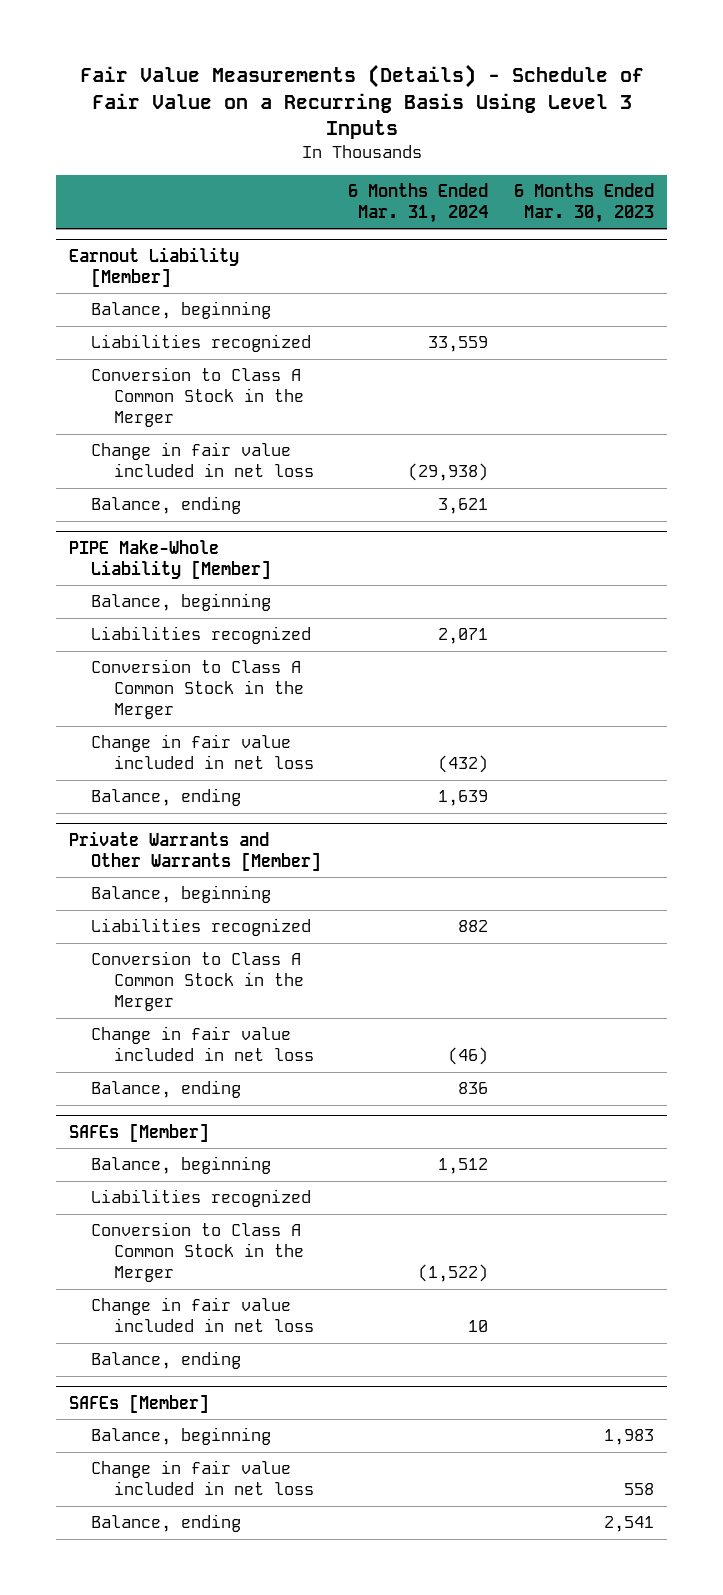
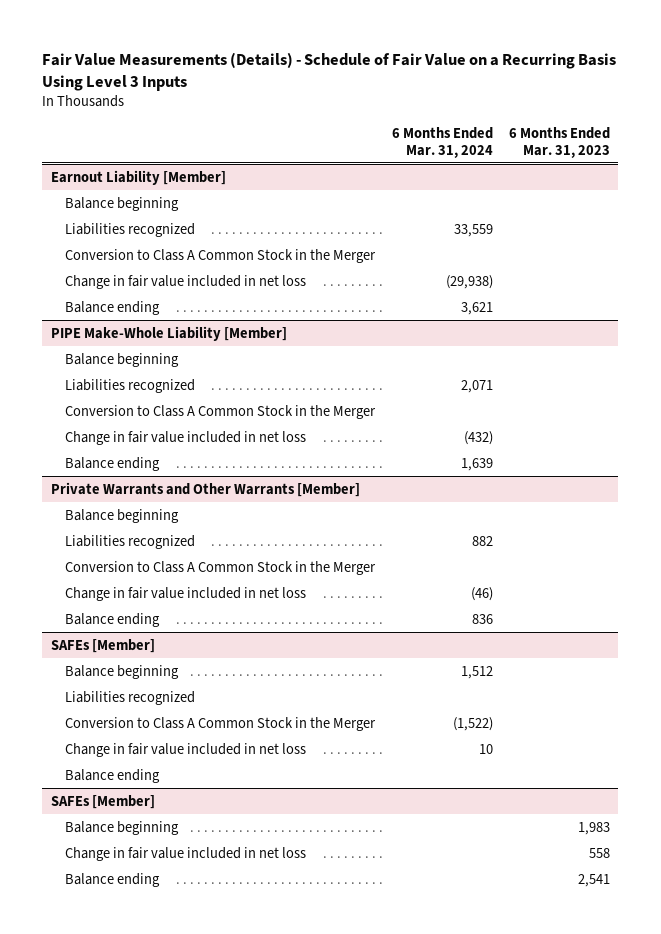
- | 6 Months Ended Mar. 31, 2024 | 6 Months Ended Mar. 30, 2023
+ | 6 Months Ended Mar. 31, 2024 | 6 Months Ended Mar. 31, 2023
@ Earnout Liability [Member]
- Balance, beginning
+ Balance beginning
- Balance, ending | 3,621 |
+ Balance ending | 3,621 |
@ PIPE Make-Whole Liability [Member]
- Balance, beginning
+ Balance beginning
- Balance, ending | 1,639 |
+ Balance ending | 1,639 |
@ Private Warrants and Other Warrants [Member]
- Balance, beginning
+ Balance beginning
- Balance, ending | 836 |
+ Balance ending | 836 |
@ SAFEs [Member]
- Balance, beginning | 1,512 |
+ Balance beginning | 1,512 |
- Balance, ending
+ Balance ending
- Balance, beginning | | 1,983
+ Balance beginning | | 1,983
- Balance, ending | | 2,541
+ Balance ending | | 2,541

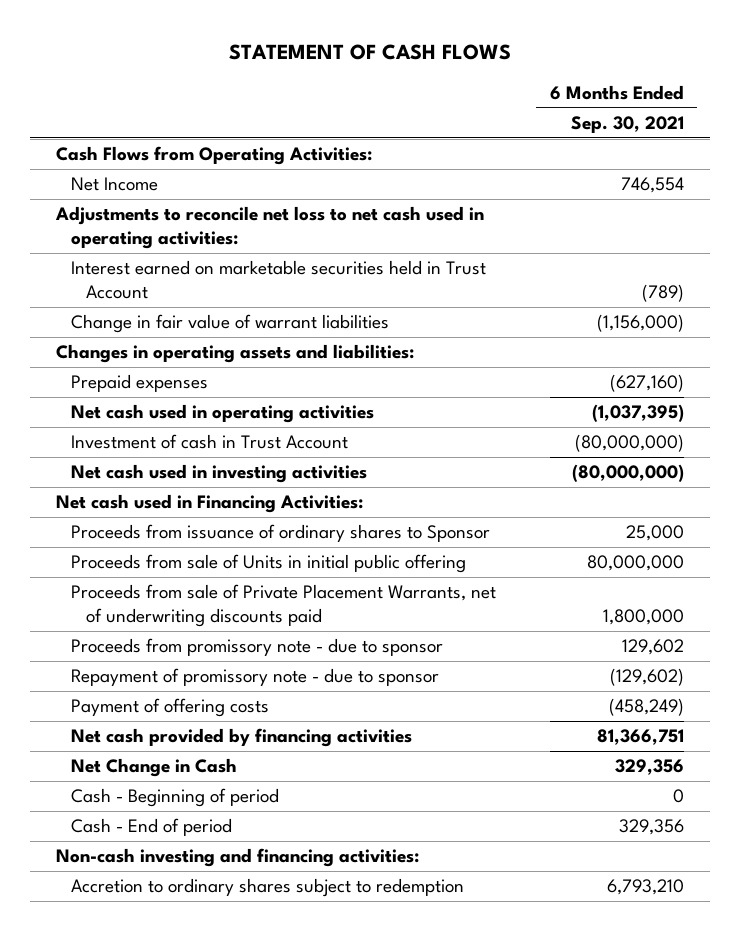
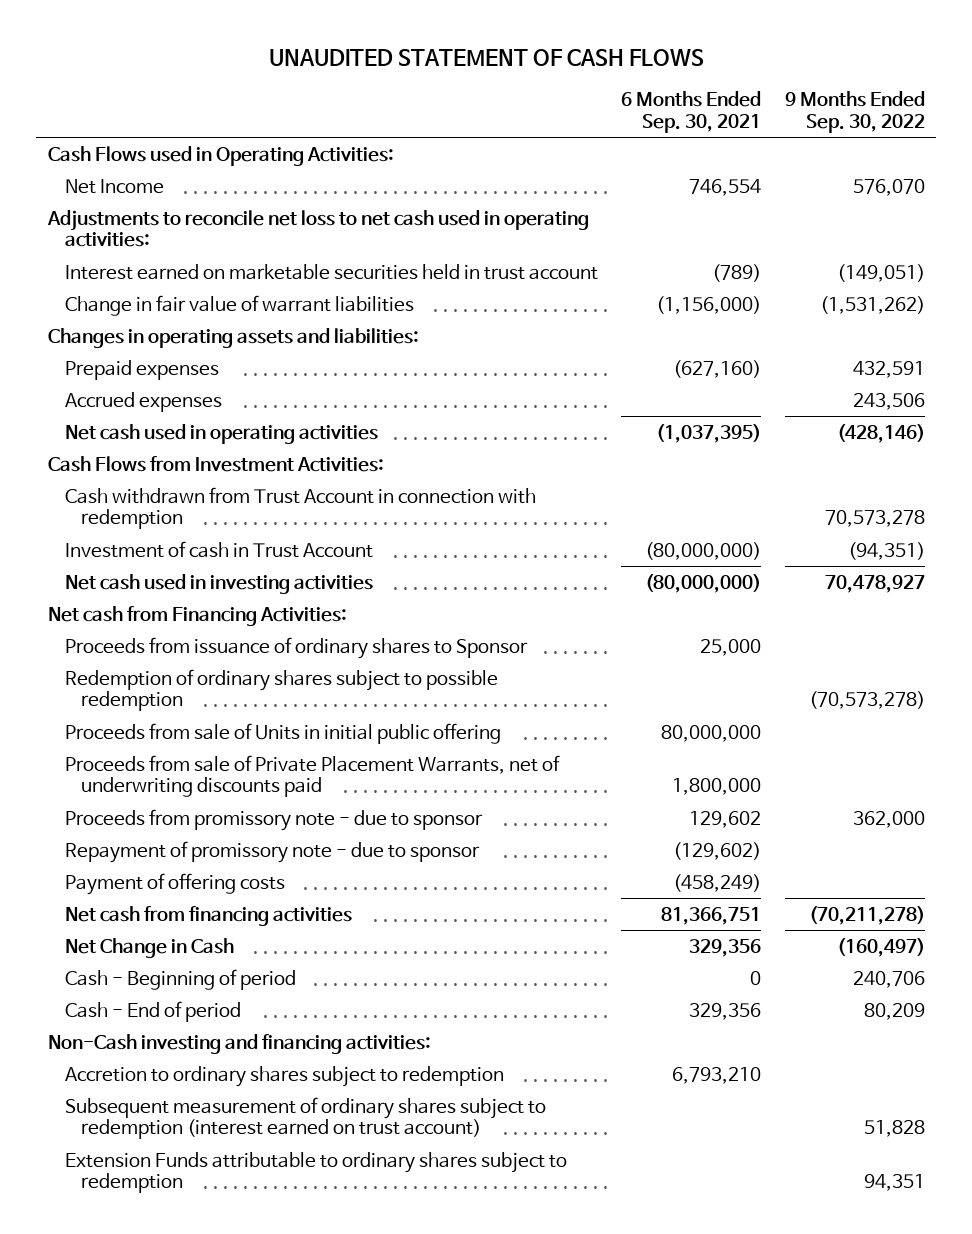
- STATEMENT OF CASH FLOWS
+ UNAUDITED STATEMENT OF CASH FLOWS
- | 6 Months Ended Sep. 30, 2021
+ | 6 Months Ended Sep. 30, 2021 | 9 Months Ended Sep. 30, 2022
- Cash Flows from Operating Activities:
+ Cash Flows used in Operating Activities:
- Interest earned on marketable securities held in Trust Account | (789)
+ Interest earned on marketable securities held in trust account | (789) | (149,051)
+ Accrued expenses | | 243,506
+ Cash Flows from Investment Activities:
+ Cash withdrawn from Trust Account in connection with redemption | | 70,573,278
- Net cash used in Financing Activities:
+ Net cash from Financing Activities:
+ Redemption of ordinary shares subject to possible redemption | | (70,573,278)
- Net cash provided by financing activities | 81,366,751
+ Net cash from financing activities | 81,366,751 | (70,211,278)
- Non-cash investing and financing activities:
+ Non-Cash investing and financing activities:
+ Subsequent measurement of ordinary shares subject to redemption (interest earned on trust account) | | 51,828
+ Extension Funds attributable to ordinary shares subject to redemption | | 94,351

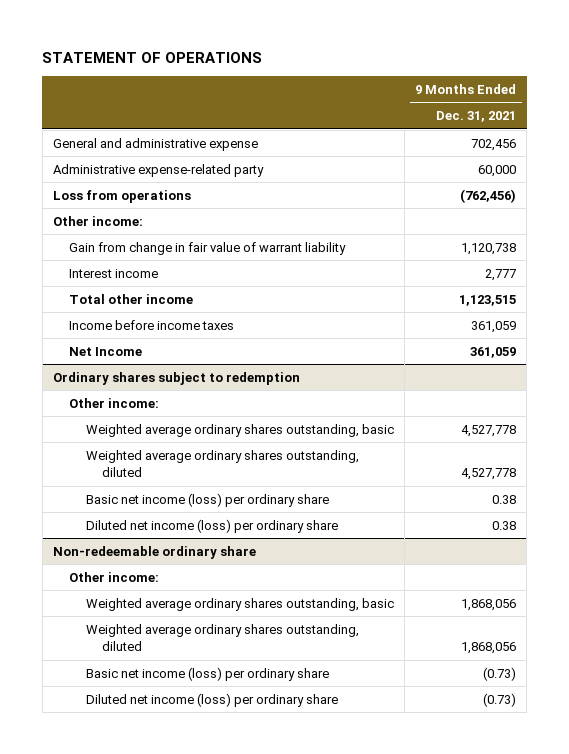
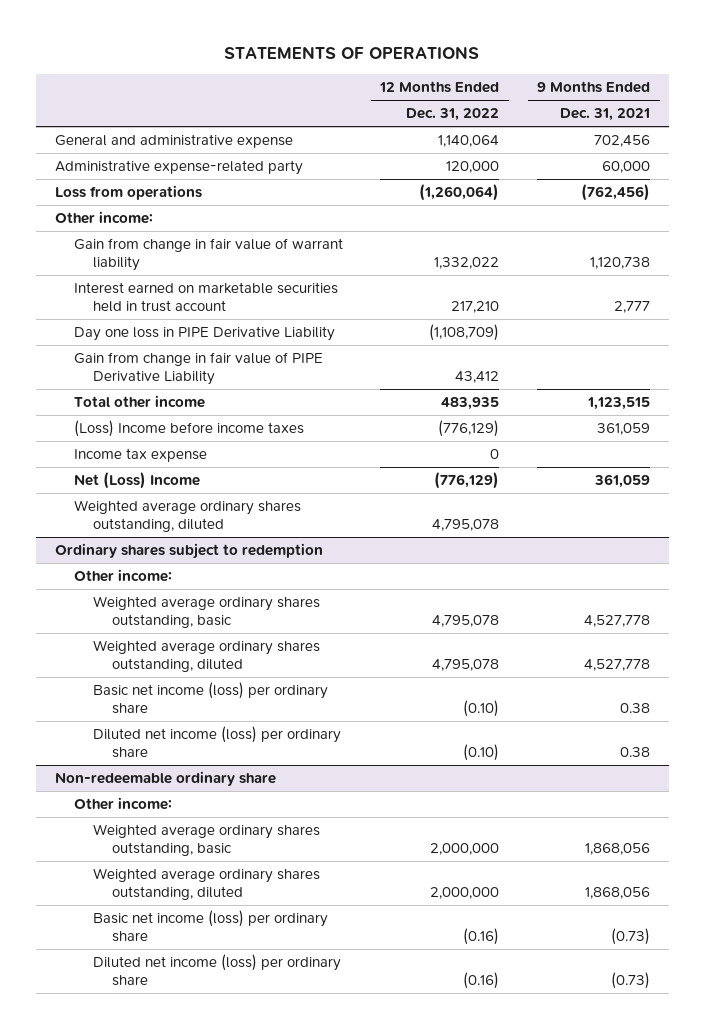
- STATEMENT OF OPERATIONS
+ STATEMENTS OF OPERATIONS
- | 9 Months Ended Dec. 31, 2021
+ | 12 Months Ended Dec. 31, 2022 | 9 Months Ended Dec. 31, 2021
- Interest income | 2,777
+ Interest earned on marketable securities held in trust account | 217,210 | 2,777
+ Day one loss in PIPE Derivative Liability | (1,108,709) |
+ Gain from change in fair value of PIPE Derivative Liability | 43,412 |
- Income before income taxes | 361,059
- Net Income | 361,059
+ (Loss) Income before income taxes | (776,129) | 361,059
+ Income tax expense | 0 |
+ Net (Loss) Income | (776,129) | 361,059
+ Weighted average ordinary shares outstanding, diluted | 4,795,078 |

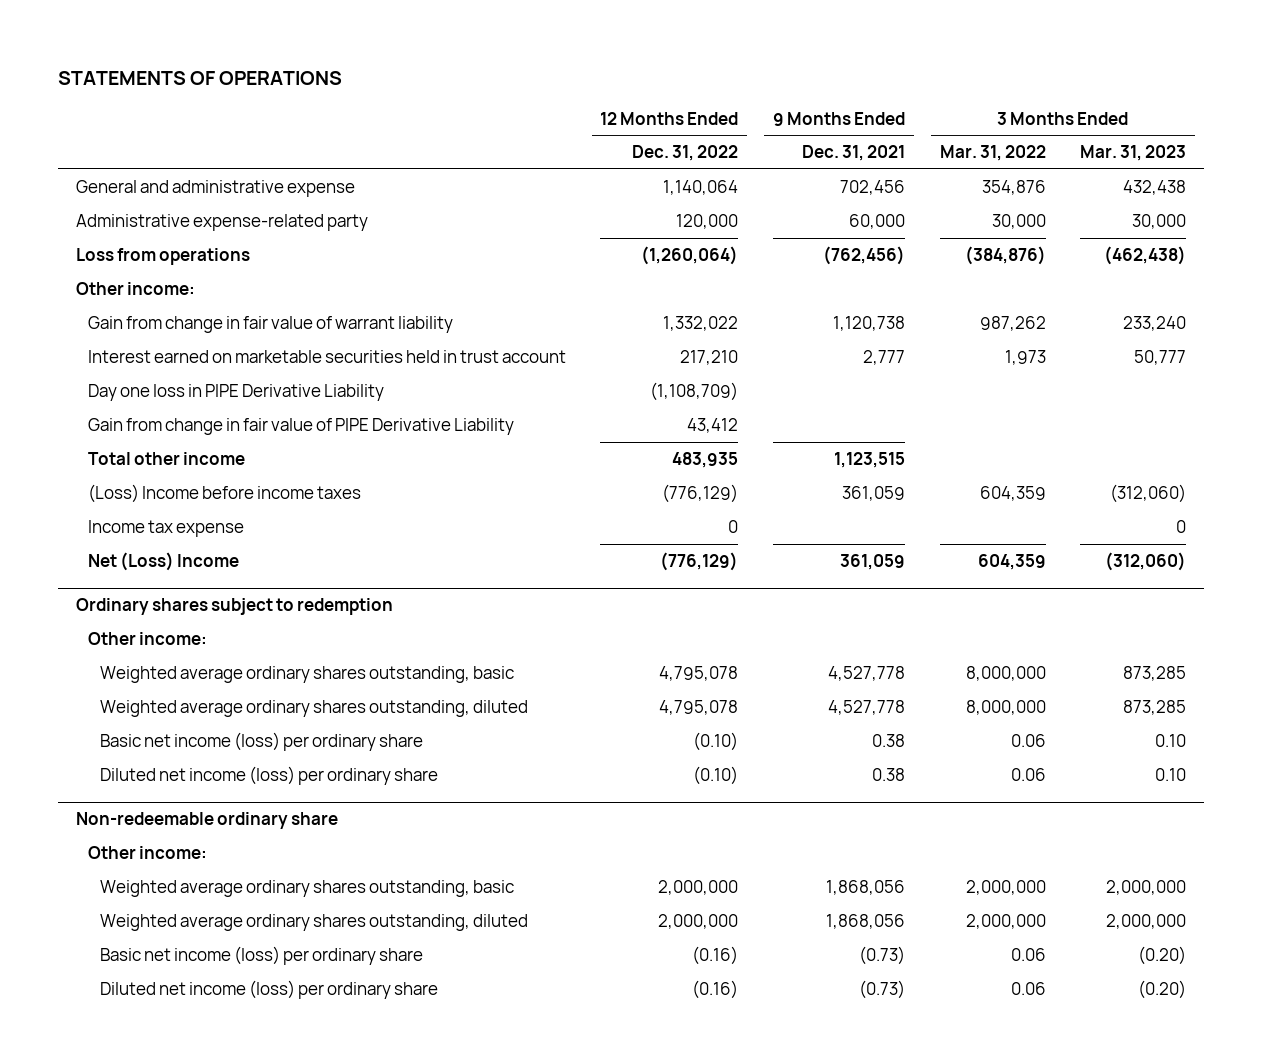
- | 12 Months Ended Dec. 31, 2022 | 9 Months Ended Dec. 31, 2021
+ | 12 Months Ended Dec. 31, 2022 | 9 Months Ended Dec. 31, 2021 | 3 Months Ended Mar. 31, 2022 | 3 Months Ended Mar. 31, 2023
- Weighted average ordinary shares outstanding, diluted | 4,795,078 |

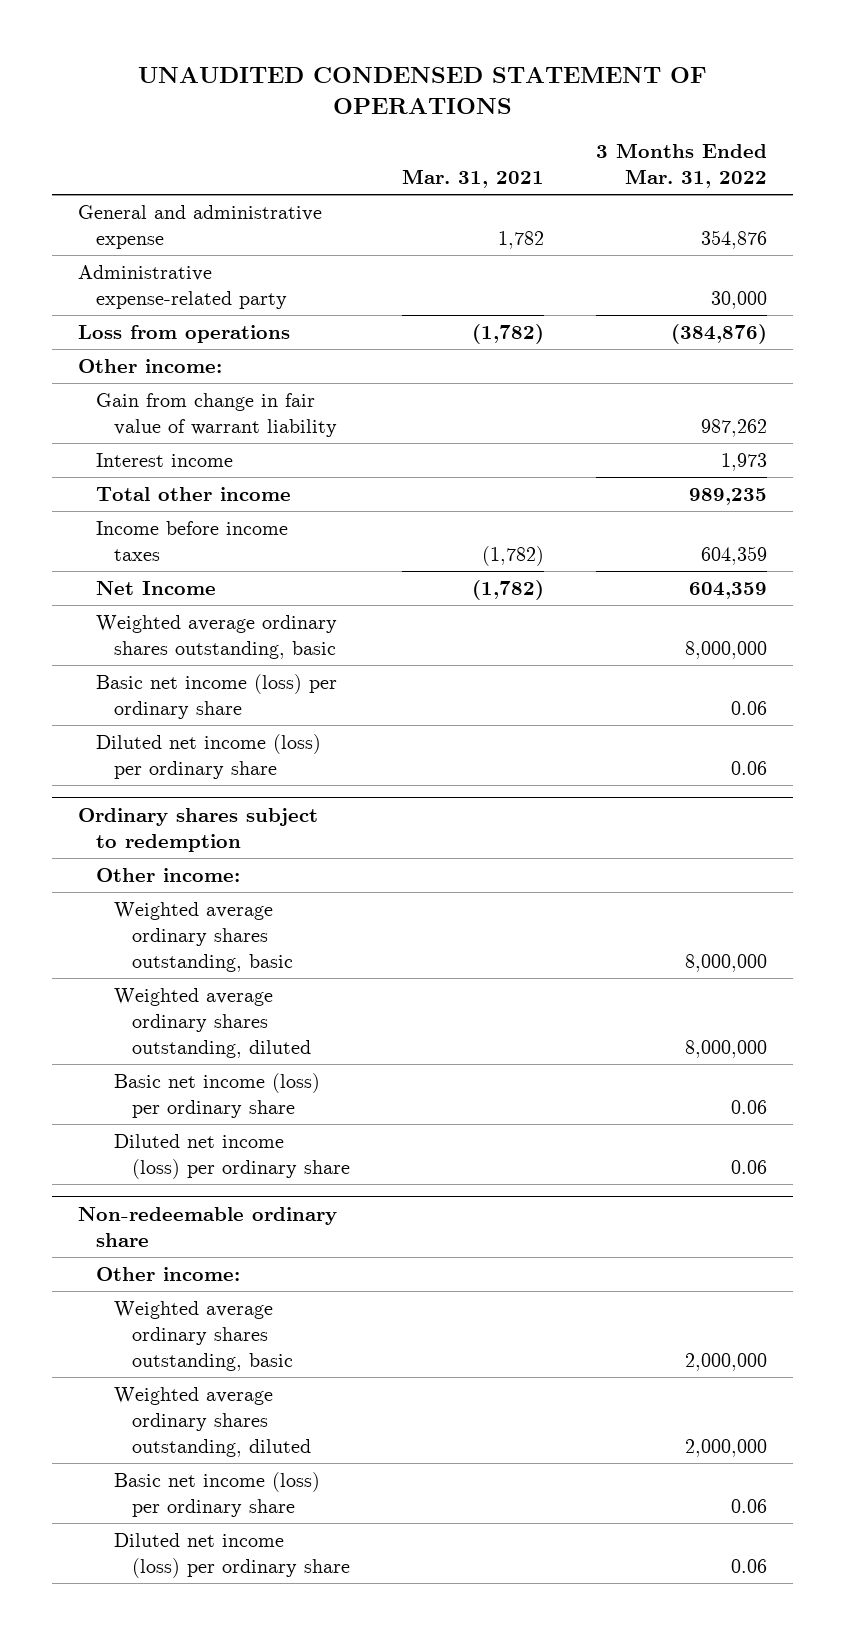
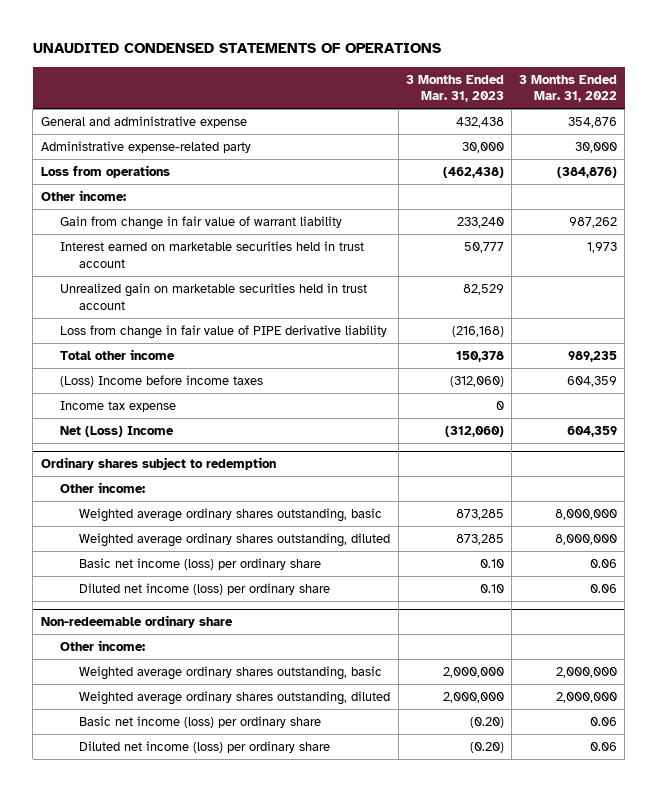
- UNAUDITED CONDENSED STATEMENT OF OPERATIONS
+ UNAUDITED CONDENSED STATEMENTS OF OPERATIONS
- | Mar. 31, 2021 | 3 Months Ended Mar. 31, 2022
+ | 3 Months Ended Mar. 31, 2023 | 3 Months Ended Mar. 31, 2022
- Interest income | | 1,973
+ Interest earned on marketable securities held in trust account | 50,777 | 1,973
+ Unrealized gain on marketable securities held in trust account | 82,529 |
+ Loss from change in fair value of PIPE derivative liability | (216,168) |
- Income before income taxes | (1,782) | 604,359
- Net Income | (1,782) | 604,359
- Weighted average ordinary shares outstanding, basic | | 8,000,000
- Basic net income (loss) per ordinary share | | 0.06
- Diluted net income (loss) per ordinary share | | 0.06
+ (Loss) Income before income taxes | (312,060) | 604,359
+ Income tax expense | 0 |
+ Net (Loss) Income | (312,060) | 604,359

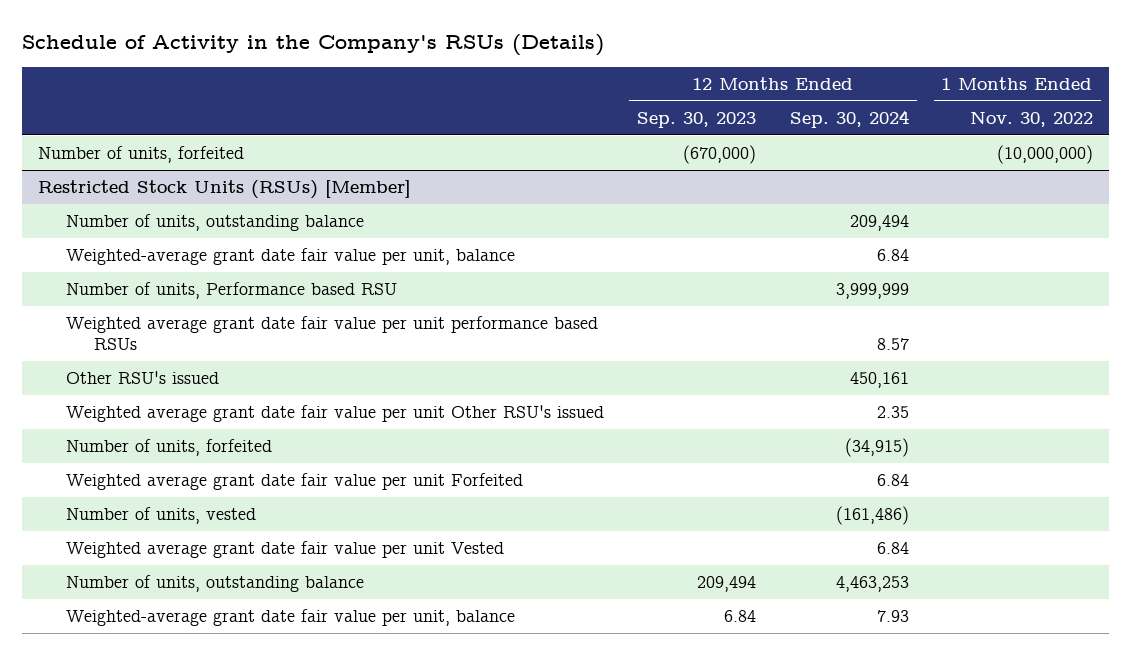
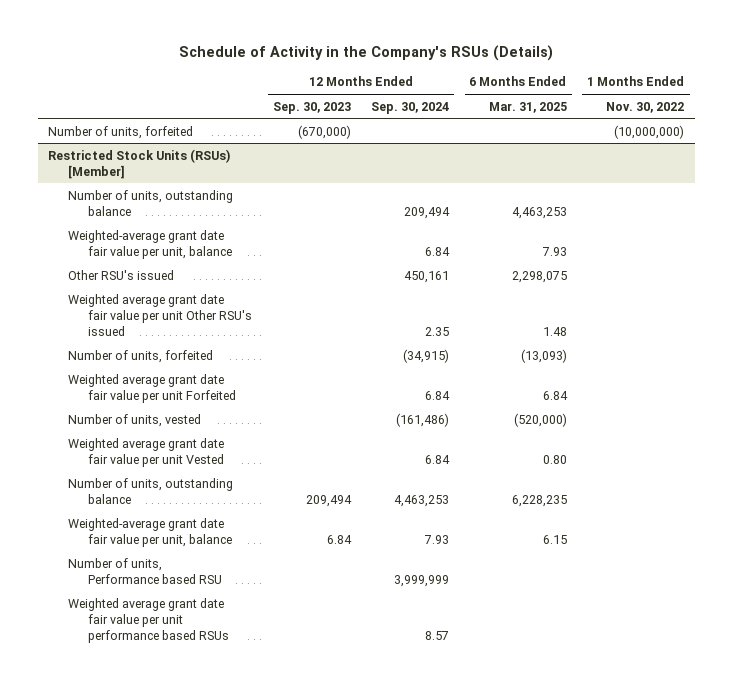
- | 12 Months Ended Sep. 30, 2023 | 12 Months Ended Sep. 30, 2024 | 1 Months Ended Nov. 30, 2022
+ | 12 Months Ended Sep. 30, 2023 | 12 Months Ended Sep. 30, 2024 | 6 Months Ended Mar. 31, 2025 | 1 Months Ended Nov. 30, 2022
@ Restricted Stock Units (RSUs) [Member]
moved down: Number of units, Performance based RSU | | 3,999,999 | |
moved down: Weighted average grant date fair value per unit performance based RSUs | | 8.57 | |

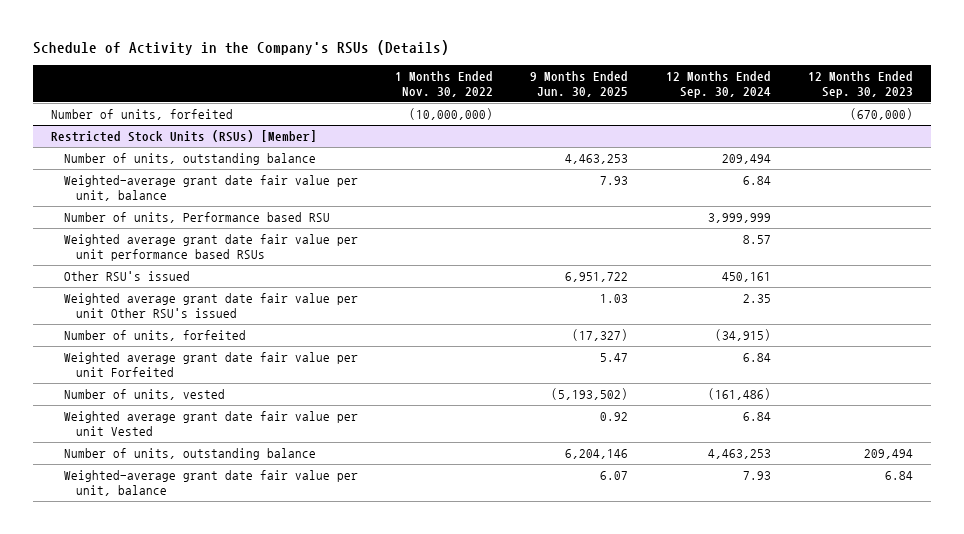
- | 12 Months Ended Sep. 30, 2023 | 12 Months Ended Sep. 30, 2024 | 6 Months Ended Mar. 31, 2025 | 1 Months Ended Nov. 30, 2022
+ | 1 Months Ended Nov. 30, 2022 | 9 Months Ended Jun. 30, 2025 | 12 Months Ended Sep. 30, 2024 | 12 Months Ended Sep. 30, 2023
@ Restricted Stock Units (RSUs) [Member]
moved up: Number of units, Performance based RSU | | | 3,999,999 |
moved up: Weighted average grant date fair value per unit performance based RSUs | | | 8.57 |

